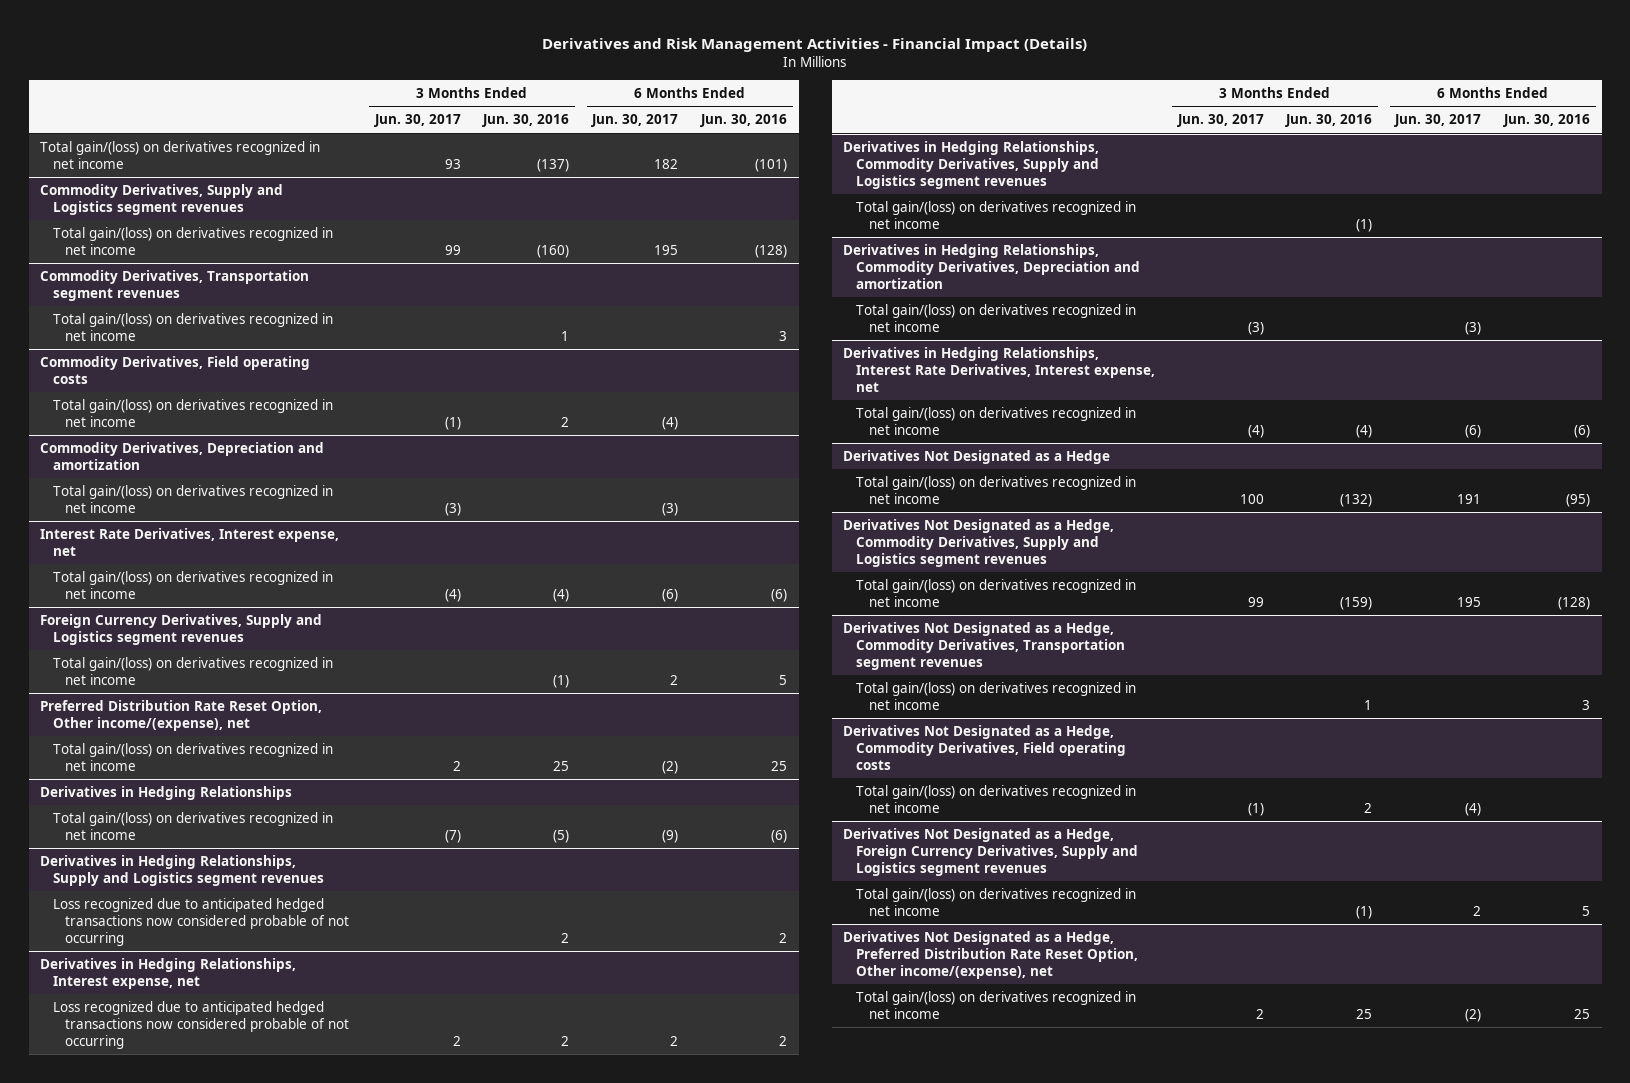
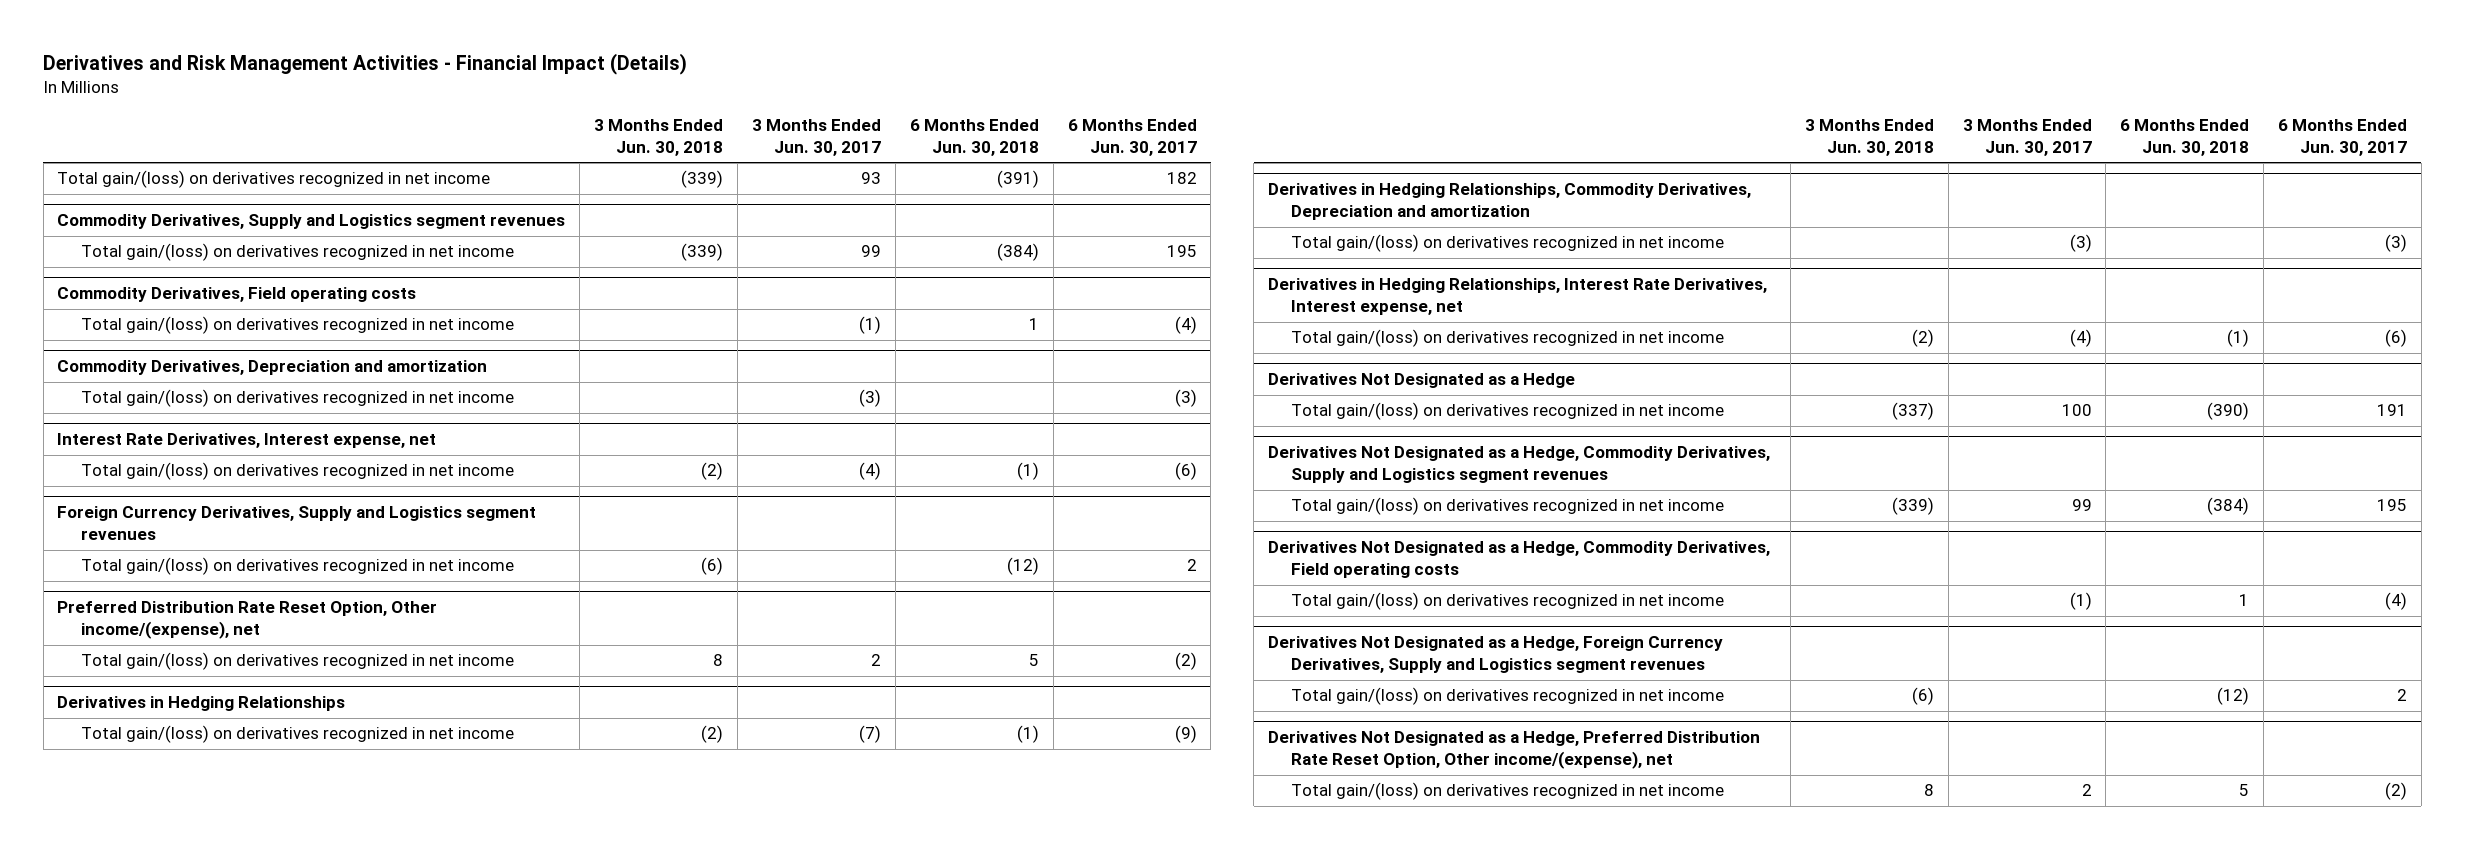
- | 3 Months Ended Jun. 30, 2017 | 3 Months Ended Jun. 30, 2016 | 6 Months Ended Jun. 30, 2017 | 6 Months Ended Jun. 30, 2016
+ | 3 Months Ended Jun. 30, 2018 | 3 Months Ended Jun. 30, 2017 | 6 Months Ended Jun. 30, 2018 | 6 Months Ended Jun. 30, 2017
- Commodity Derivatives, Transportation segment revenues
- Total gain/(loss) on derivatives recognized in net income | | 1 | | 3
- Derivatives in Hedging Relationships, Supply and Logistics segment revenues
- Loss recognized due to anticipated hedged transactions now considered probable of not occurring | | 2 | | 2
- Derivatives in Hedging Relationships, Interest expense, net
- Loss recognized due to anticipated hedged transactions now considered probable of not occurring | 2 | 2 | 2 | 2
- Derivatives in Hedging Relationships, Commodity Derivatives, Supply and Logistics segment revenues
- Total gain/(loss) on derivatives recognized in net income | | (1) | |
- Derivatives Not Designated as a Hedge, Commodity Derivatives, Transportation segment revenues
- Total gain/(loss) on derivatives recognized in net income | | 1 | | 3

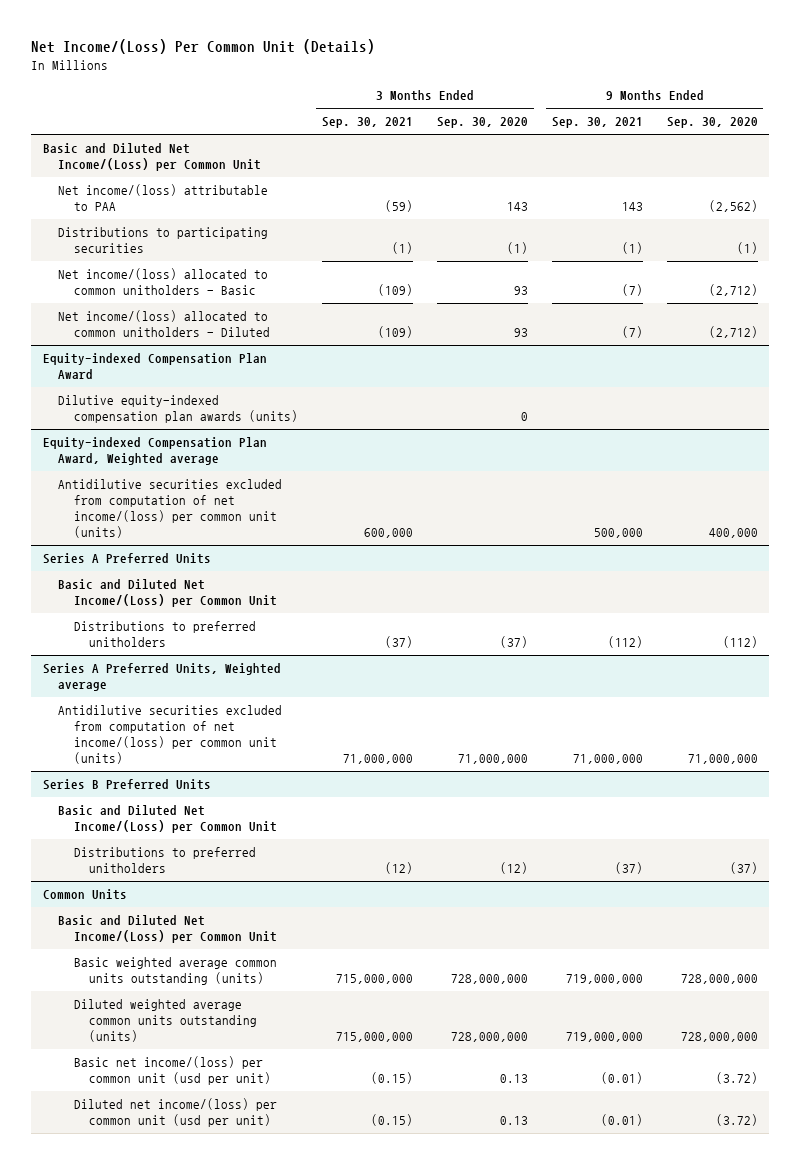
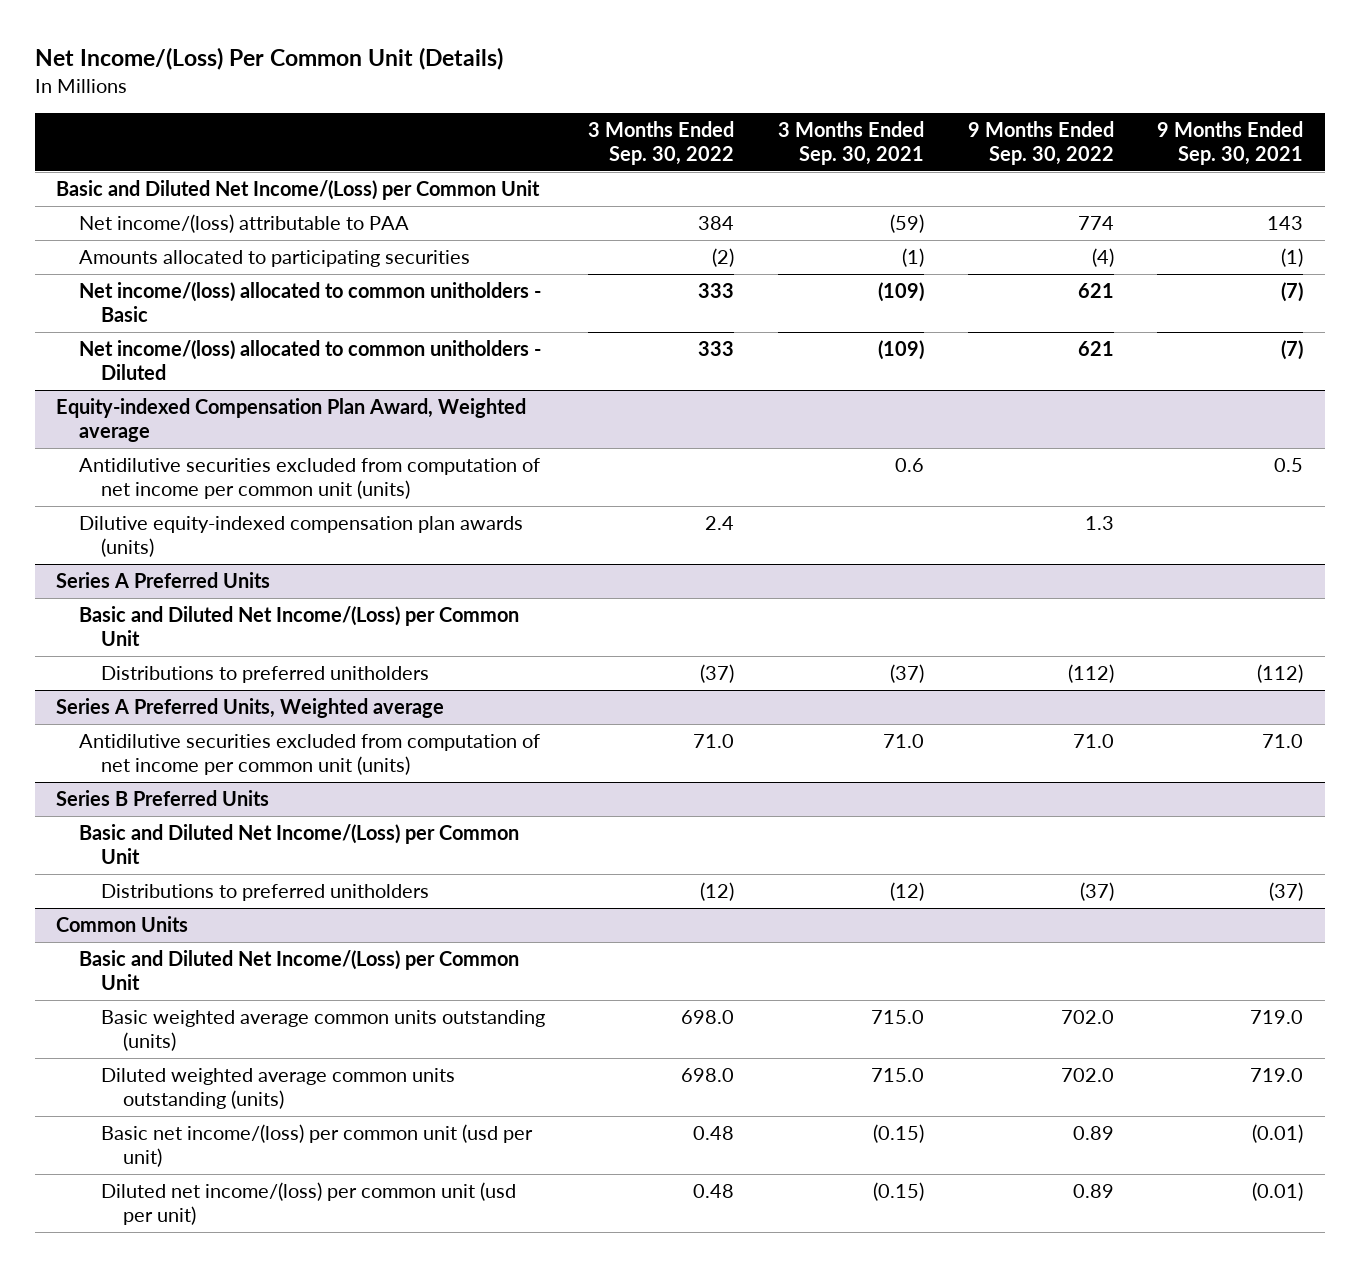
- | 3 Months Ended Sep. 30, 2021 | 3 Months Ended Sep. 30, 2020 | 9 Months Ended Sep. 30, 2021 | 9 Months Ended Sep. 30, 2020
+ | 3 Months Ended Sep. 30, 2022 | 3 Months Ended Sep. 30, 2021 | 9 Months Ended Sep. 30, 2022 | 9 Months Ended Sep. 30, 2021
- Distributions to participating securities | (1) | (1) | (1) | (1)
+ Amounts allocated to participating securities | (2) | (1) | (4) | (1)
- Equity-indexed Compensation Plan Award
- Dilutive equity-indexed compensation plan awards (units) | | 0 | |
@ Equity-indexed Compensation Plan Award, Weighted average
- Antidilutive securities excluded from computation of net income/(loss) per common unit (units) | 600,000 | | 500,000 | 400,000
+ Antidilutive securities excluded from computation of net income per common unit (units) | | 0.6 | | 0.5
+ Dilutive equity-indexed compensation plan awards (units) | 2.4 | | 1.3 |
@ Series A Preferred Units, Weighted average
- Antidilutive securities excluded from computation of net income/(loss) per common unit (units) | 71,000,000 | 71,000,000 | 71,000,000 | 71,000,000
+ Antidilutive securities excluded from computation of net income per common unit (units) | 71.0 | 71.0 | 71.0 | 71.0
@ Common Units
- Basic weighted average common units outstanding (units) | 715,000,000 | 728,000,000 | 719,000,000 | 728,000,000
- Diluted weighted average common units outstanding (units) | 715,000,000 | 728,000,000 | 719,000,000 | 728,000,000
+ Basic weighted average common units outstanding (units) | 698.0 | 715.0 | 702.0 | 719.0
+ Diluted weighted average common units outstanding (units) | 698.0 | 715.0 | 702.0 | 719.0

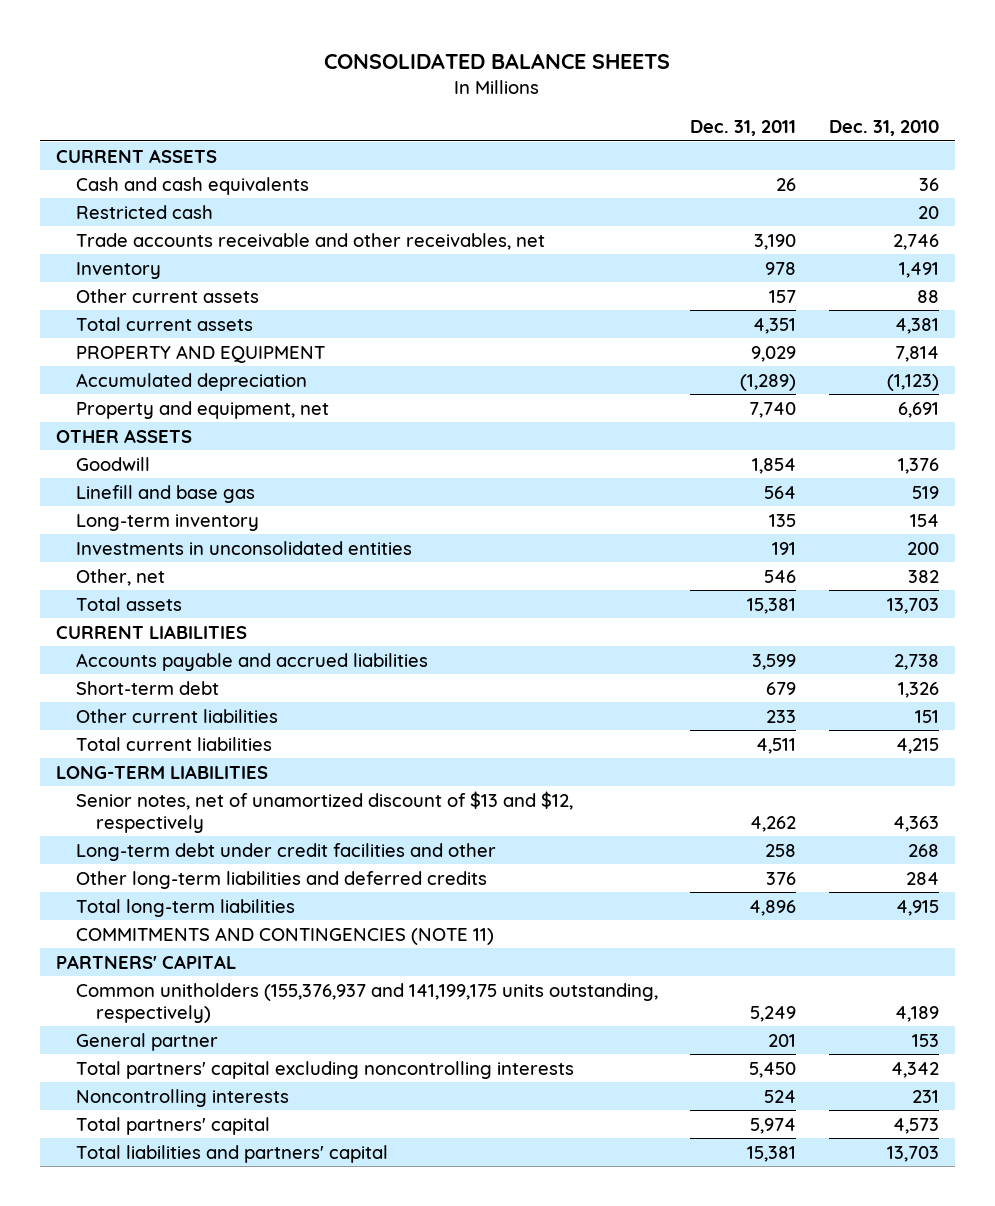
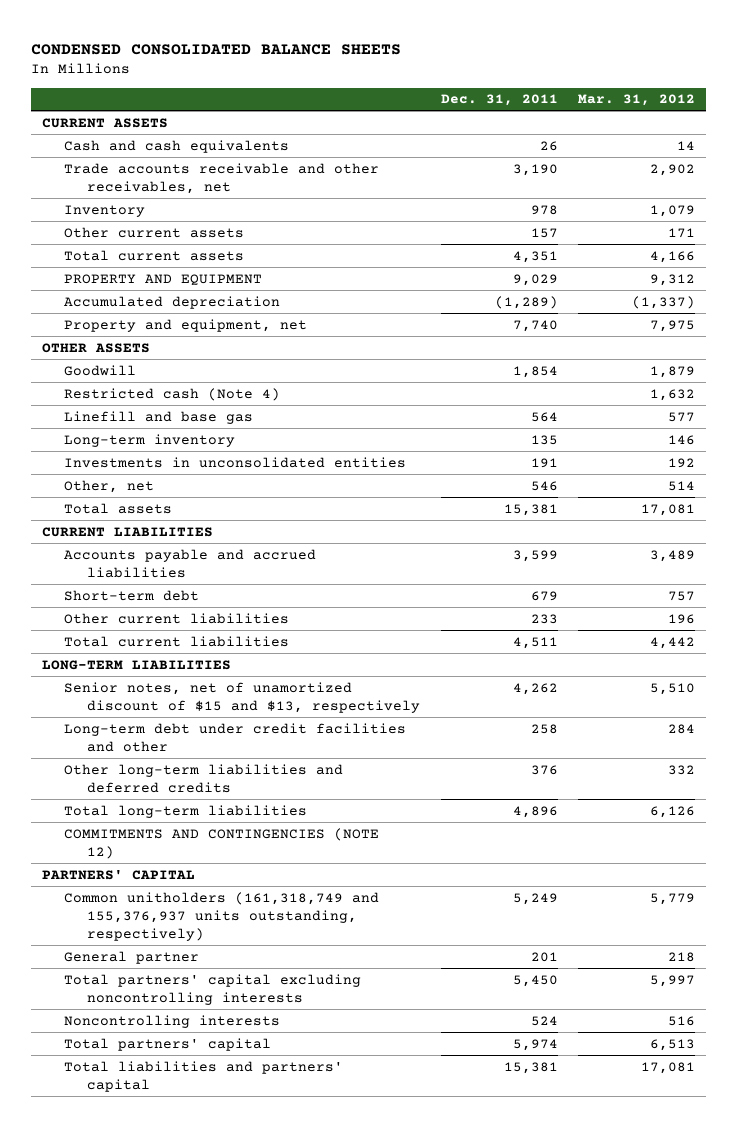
- CONSOLIDATED BALANCE SHEETS
+ CONDENSED CONSOLIDATED BALANCE SHEETS
- | Dec. 31, 2011 | Dec. 31, 2010
+ | Dec. 31, 2011 | Mar. 31, 2012
- Restricted cash | | 20
+ Restricted cash (Note 4) | | 1,632
- Senior notes, net of unamortized discount of $13 and $12, respectively | 4,262 | 4,363
+ Senior notes, net of unamortized discount of $15 and $13, respectively | 4,262 | 5,510
- COMMITMENTS AND CONTINGENCIES (NOTE 11)
+ COMMITMENTS AND CONTINGENCIES (NOTE 12)
- Common unitholders (155,376,937 and 141,199,175 units outstanding, respectively) | 5,249 | 4,189
+ Common unitholders (161,318,749 and 155,376,937 units outstanding, respectively) | 5,249 | 5,779

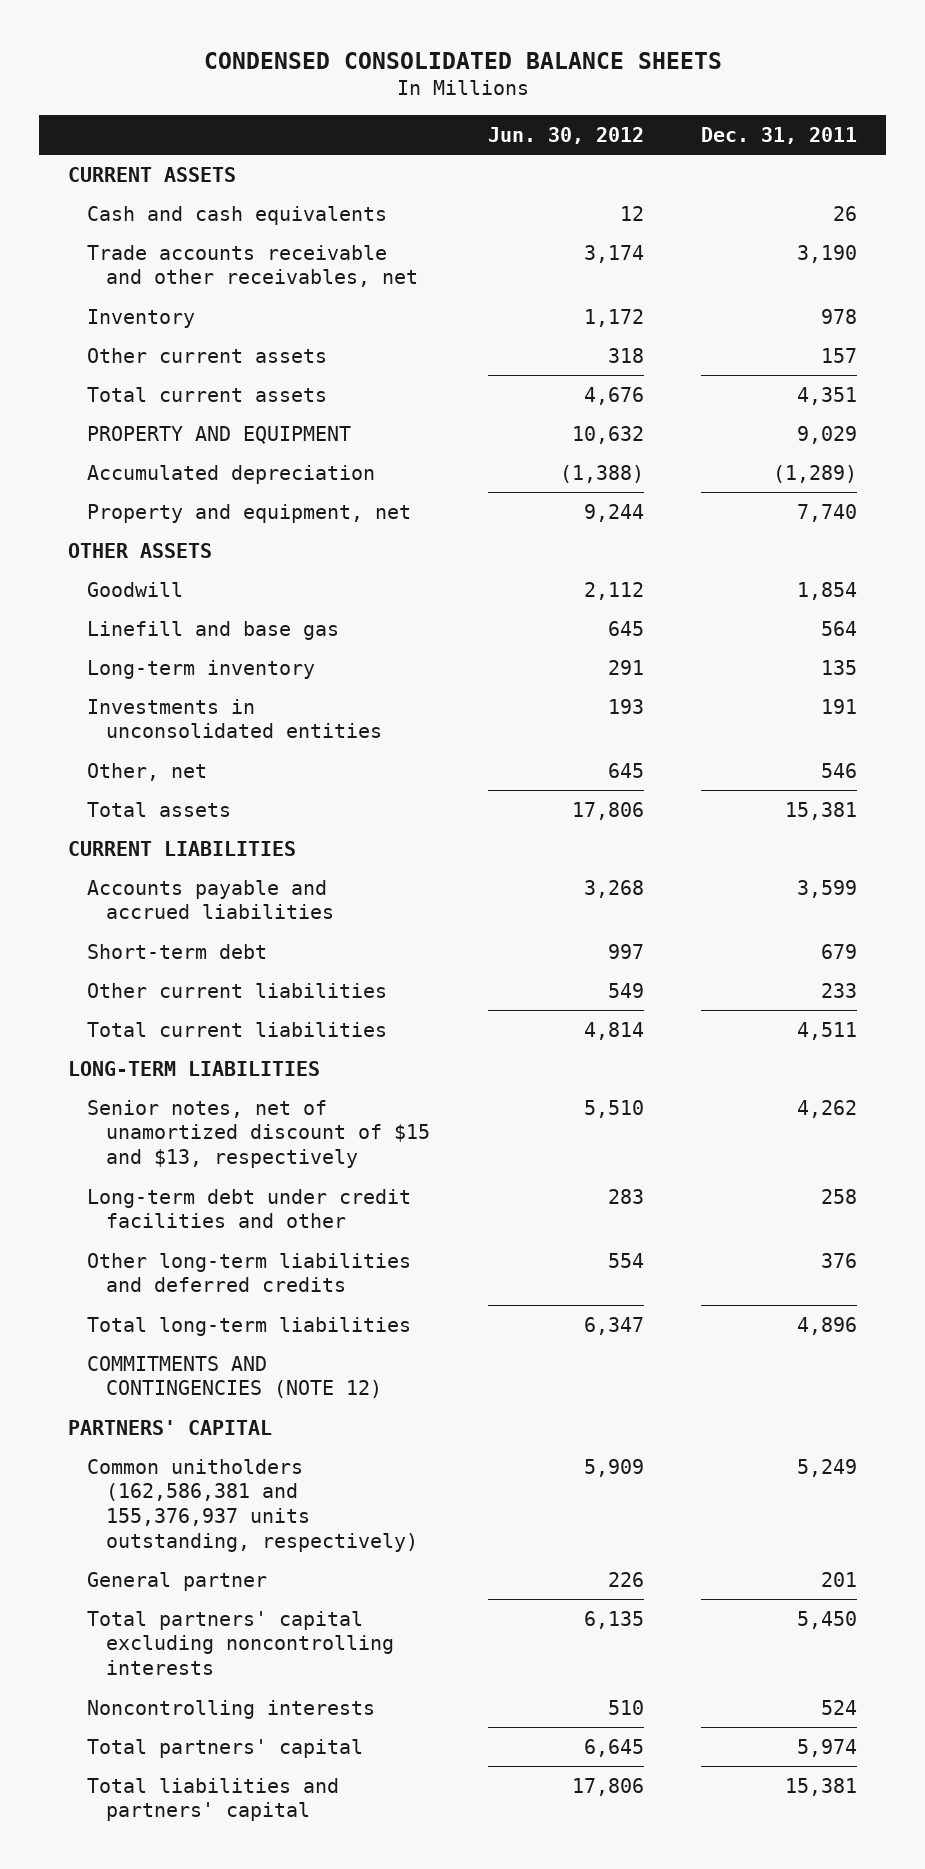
- | Dec. 31, 2011 | Mar. 31, 2012
+ | Jun. 30, 2012 | Dec. 31, 2011
- Restricted cash (Note 4) | | 1,632
- Common unitholders (161,318,749 and 155,376,937 units outstanding, respectively) | 5,249 | 5,779
+ Common unitholders (162,586,381 and 155,376,937 units outstanding, respectively) | 5,909 | 5,249

